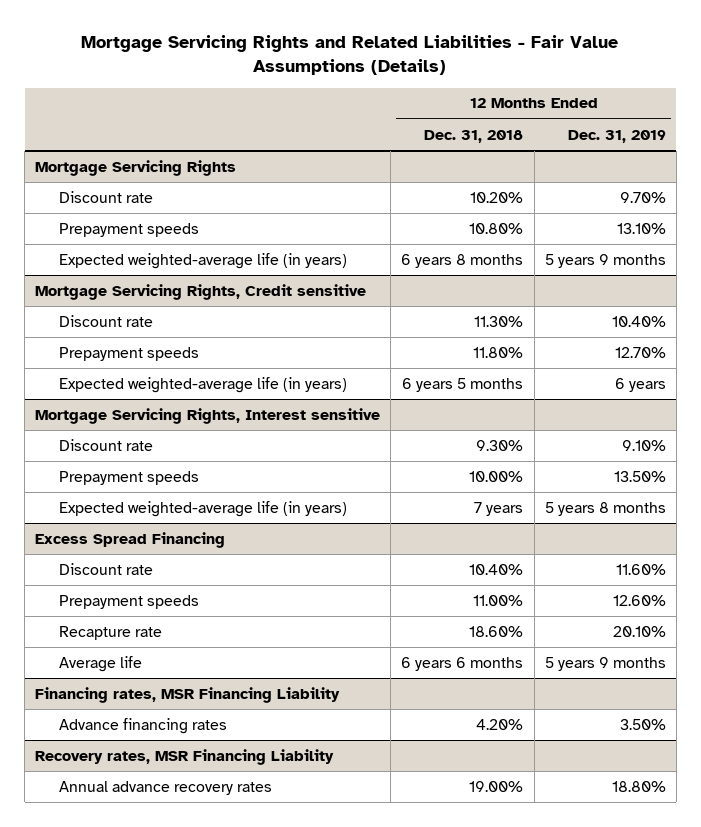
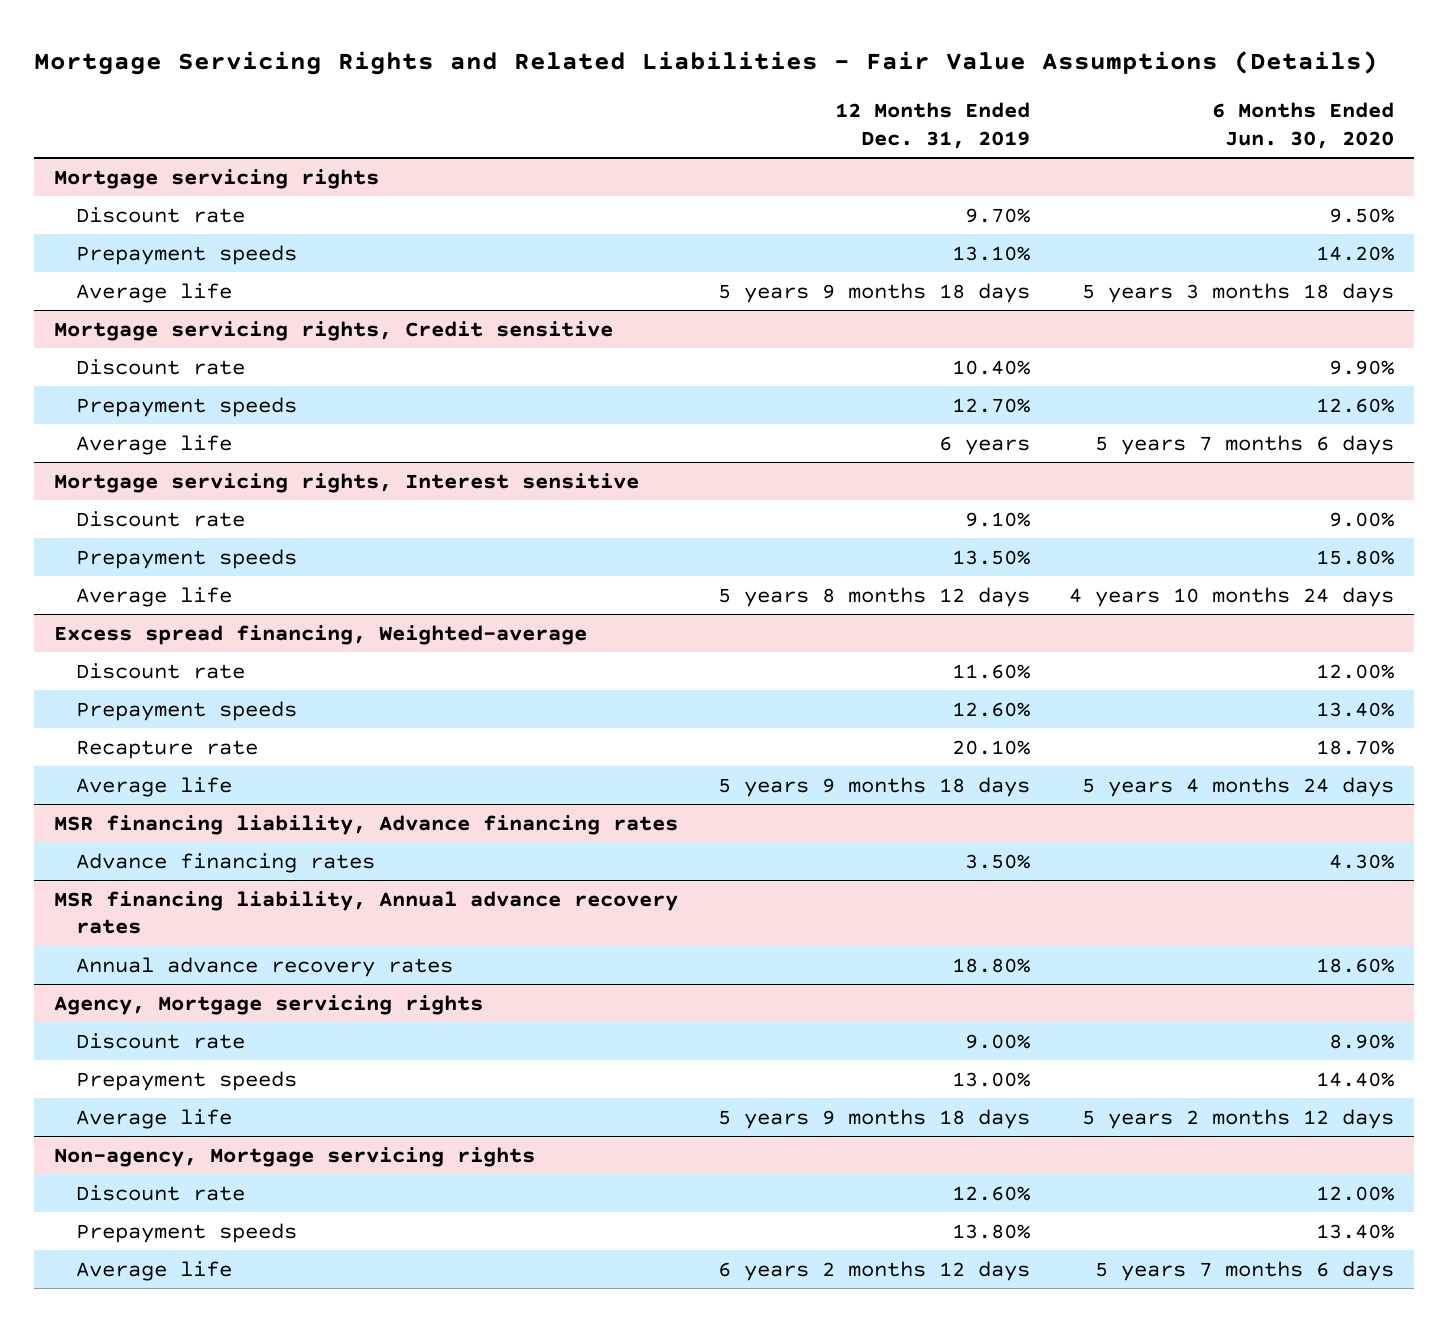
- | 12 Months Ended Dec. 31, 2018 | 12 Months Ended Dec. 31, 2019
+ | 12 Months Ended Dec. 31, 2019 | 6 Months Ended Jun. 30, 2020
- Mortgage Servicing Rights
+ Mortgage servicing rights
- Expected weighted-average life (in years) | 6 years 8 months | 5 years 9 months
- Mortgage Servicing Rights, Credit sensitive
+ Average life | 5 years 9 months 18 days | 5 years 3 months 18 days
+ Mortgage servicing rights, Credit sensitive
- Expected weighted-average life (in years) | 6 years 5 months | 6 years
- Mortgage Servicing Rights, Interest sensitive
+ Average life | 6 years | 5 years 7 months 6 days
+ Mortgage servicing rights, Interest sensitive
- Expected weighted-average life (in years) | 7 years | 5 years 8 months
- Excess Spread Financing
+ Average life | 5 years 8 months 12 days | 4 years 10 months 24 days
+ Excess spread financing, Weighted-average
- Average life | 6 years 6 months | 5 years 9 months
- Financing rates, MSR Financing Liability
+ Average life | 5 years 9 months 18 days | 5 years 4 months 24 days
+ MSR financing liability, Advance financing rates
- Recovery rates, MSR Financing Liability
+ MSR financing liability, Annual advance recovery rates
+ Agency, Mortgage servicing rights
+ Discount rate | 9.00% | 8.90%
+ Prepayment speeds | 13.00% | 14.40%
+ Average life | 5 years 9 months 18 days | 5 years 2 months 12 days
+ Non-agency, Mortgage servicing rights
+ Discount rate | 12.60% | 12.00%
+ Prepayment speeds | 13.80% | 13.40%
+ Average life | 6 years 2 months 12 days | 5 years 7 months 6 days

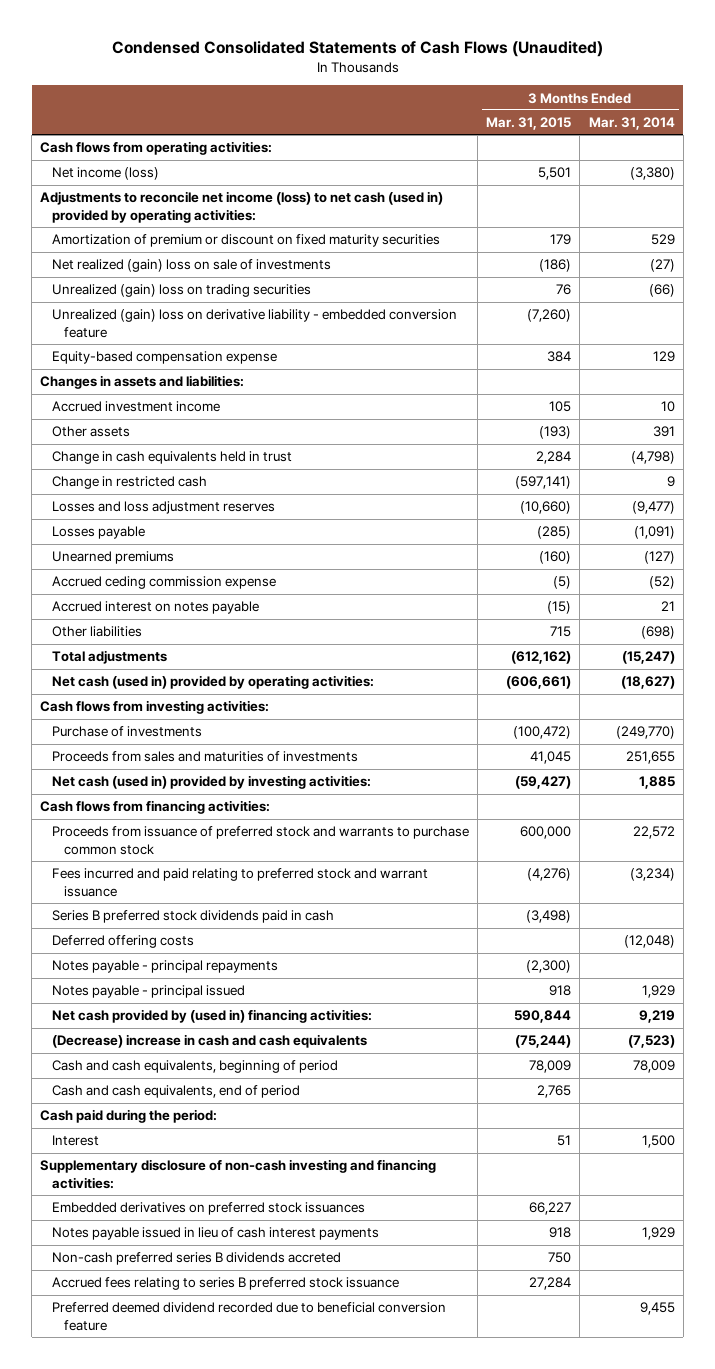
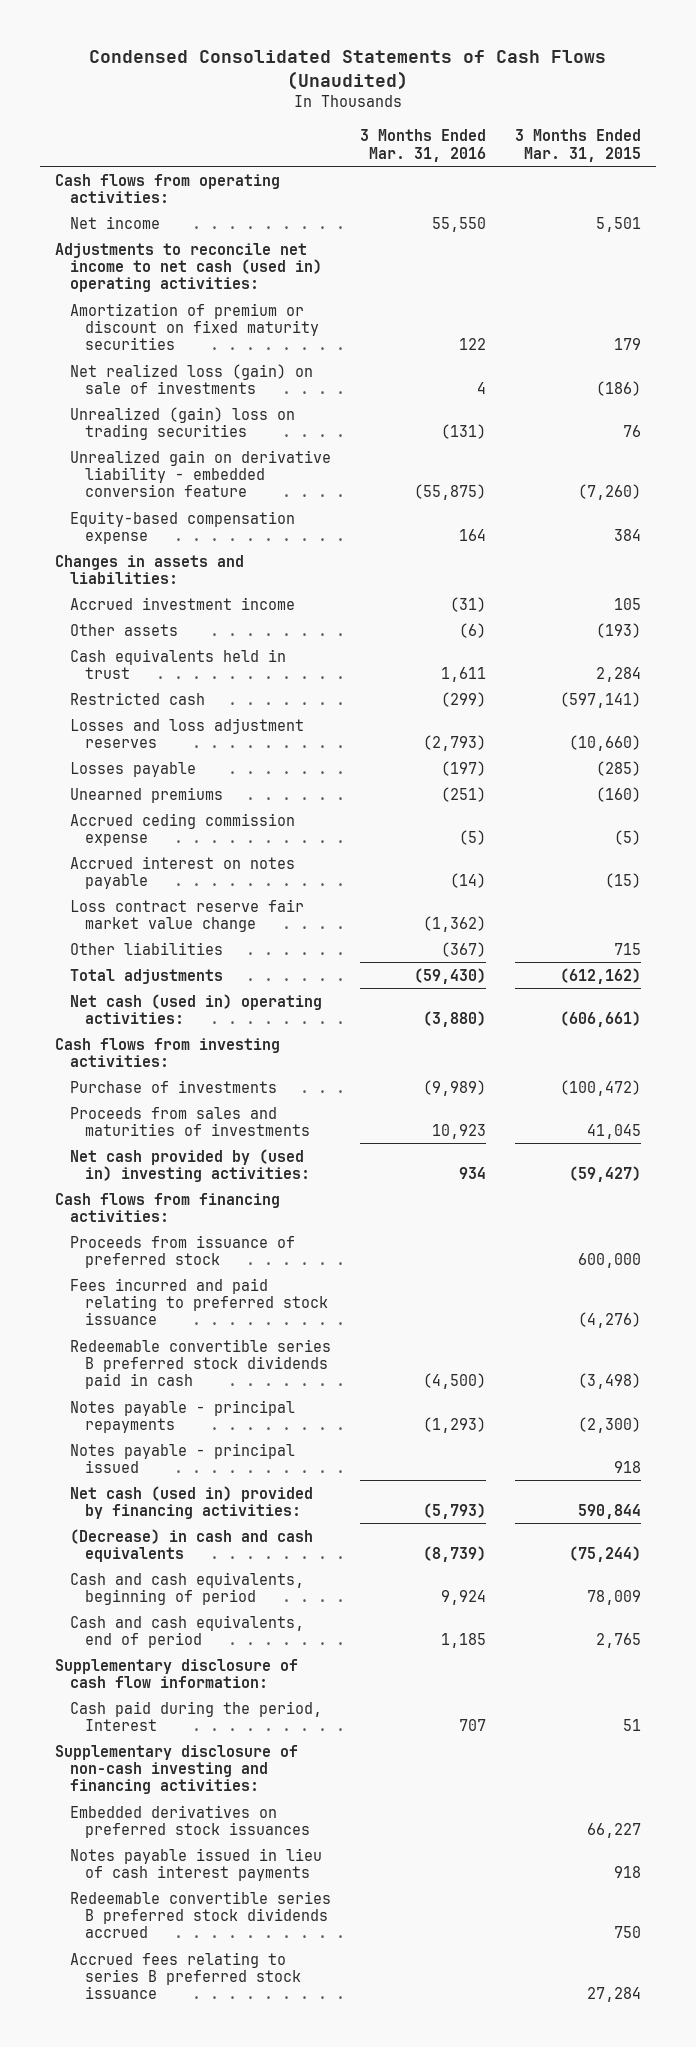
- | 3 Months Ended Mar. 31, 2015 | 3 Months Ended Mar. 31, 2014
+ | 3 Months Ended Mar. 31, 2016 | 3 Months Ended Mar. 31, 2015
- Net income (loss) | 5,501 | (3,380)
- Adjustments to reconcile net income (loss) to net cash (used in) provided by operating activities:
+ Net income | 55,550 | 5,501
+ Adjustments to reconcile net income to net cash (used in) operating activities:
- Net realized (gain) loss on sale of investments | (186) | (27)
+ Net realized loss (gain) on sale of investments | 4 | (186)
- Unrealized (gain) loss on derivative liability - embedded conversion feature | (7,260) |
+ Unrealized gain on derivative liability - embedded conversion feature | (55,875) | (7,260)
- Change in cash equivalents held in trust | 2,284 | (4,798)
- Change in restricted cash | (597,141) | 9
+ Cash equivalents held in trust | 1,611 | 2,284
+ Restricted cash | (299) | (597,141)
+ Loss contract reserve fair market value change | (1,362) |
- Net cash (used in) provided by operating activities: | (606,661) | (18,627)
+ Net cash (used in) operating activities: | (3,880) | (606,661)
- Net cash (used in) provided by investing activities: | (59,427) | 1,885
+ Net cash provided by (used in) investing activities: | 934 | (59,427)
- Proceeds from issuance of preferred stock and warrants to purchase common stock | 600,000 | 22,572
- Fees incurred and paid relating to preferred stock and warrant issuance | (4,276) | (3,234)
- Series B preferred stock dividends paid in cash | (3,498) |
- Deferred offering costs | | (12,048)
+ Proceeds from issuance of preferred stock | | 600,000
+ Fees incurred and paid relating to preferred stock issuance | | (4,276)
+ Redeemable convertible series B preferred stock dividends paid in cash | (4,500) | (3,498)
- Net cash provided by (used in) financing activities: | 590,844 | 9,219
- (Decrease) increase in cash and cash equivalents | (75,244) | (7,523)
+ Net cash (used in) provided by financing activities: | (5,793) | 590,844
+ (Decrease) in cash and cash equivalents | (8,739) | (75,244)
- Cash paid during the period:
- Interest | 51 | 1,500
+ Supplementary disclosure of cash flow information:
+ Cash paid during the period, Interest | 707 | 51
- Non-cash preferred series B dividends accreted | 750 |
+ Redeemable convertible series B preferred stock dividends accrued | | 750
- Preferred deemed dividend recorded due to beneficial conversion feature | | 9,455

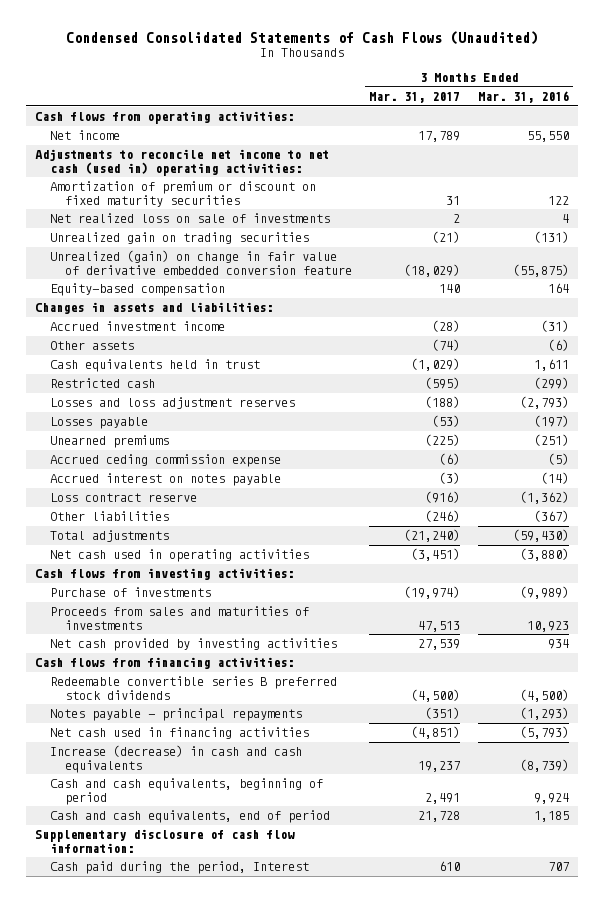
- | 3 Months Ended Mar. 31, 2016 | 3 Months Ended Mar. 31, 2015
+ | 3 Months Ended Mar. 31, 2017 | 3 Months Ended Mar. 31, 2016
- Net realized loss (gain) on sale of investments | 4 | (186)
- Unrealized (gain) loss on trading securities | (131) | 76
- Unrealized gain on derivative liability - embedded conversion feature | (55,875) | (7,260)
- Equity-based compensation expense | 164 | 384
+ Net realized loss on sale of investments | 2 | 4
+ Unrealized gain on trading securities | (21) | (131)
+ Unrealized (gain) on change in fair value of derivative embedded conversion feature | (18,029) | (55,875)
+ Equity-based compensation | 140 | 164
- Loss contract reserve fair market value change | (1,362) |
+ Loss contract reserve | (916) | (1,362)
- Net cash (used in) operating activities: | (3,880) | (606,661)
+ Net cash used in operating activities | (3,451) | (3,880)
- Net cash provided by (used in) investing activities: | 934 | (59,427)
+ Net cash provided by investing activities | 27,539 | 934
- Proceeds from issuance of preferred stock | | 600,000
- Fees incurred and paid relating to preferred stock issuance | | (4,276)
- Redeemable convertible series B preferred stock dividends paid in cash | (4,500) | (3,498)
+ Redeemable convertible series B preferred stock dividends | (4,500) | (4,500)
- Notes payable - principal issued | | 918
- Net cash (used in) provided by financing activities: | (5,793) | 590,844
- (Decrease) in cash and cash equivalents | (8,739) | (75,244)
+ Net cash used in financing activities | (4,851) | (5,793)
+ Increase (decrease) in cash and cash equivalents | 19,237 | (8,739)
- Supplementary disclosure of non-cash investing and financing activities:
- Embedded derivatives on preferred stock issuances | | 66,227
- Notes payable issued in lieu of cash interest payments | | 918
- Redeemable convertible series B preferred stock dividends accrued | | 750
- Accrued fees relating to series B preferred stock issuance | | 27,284

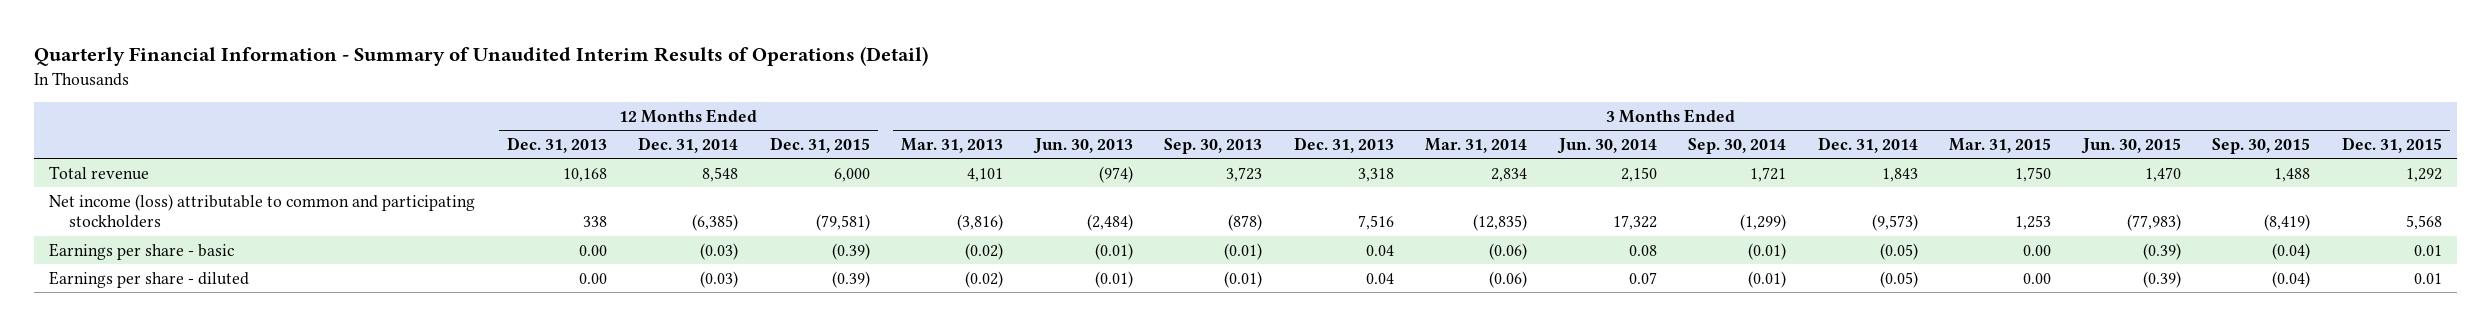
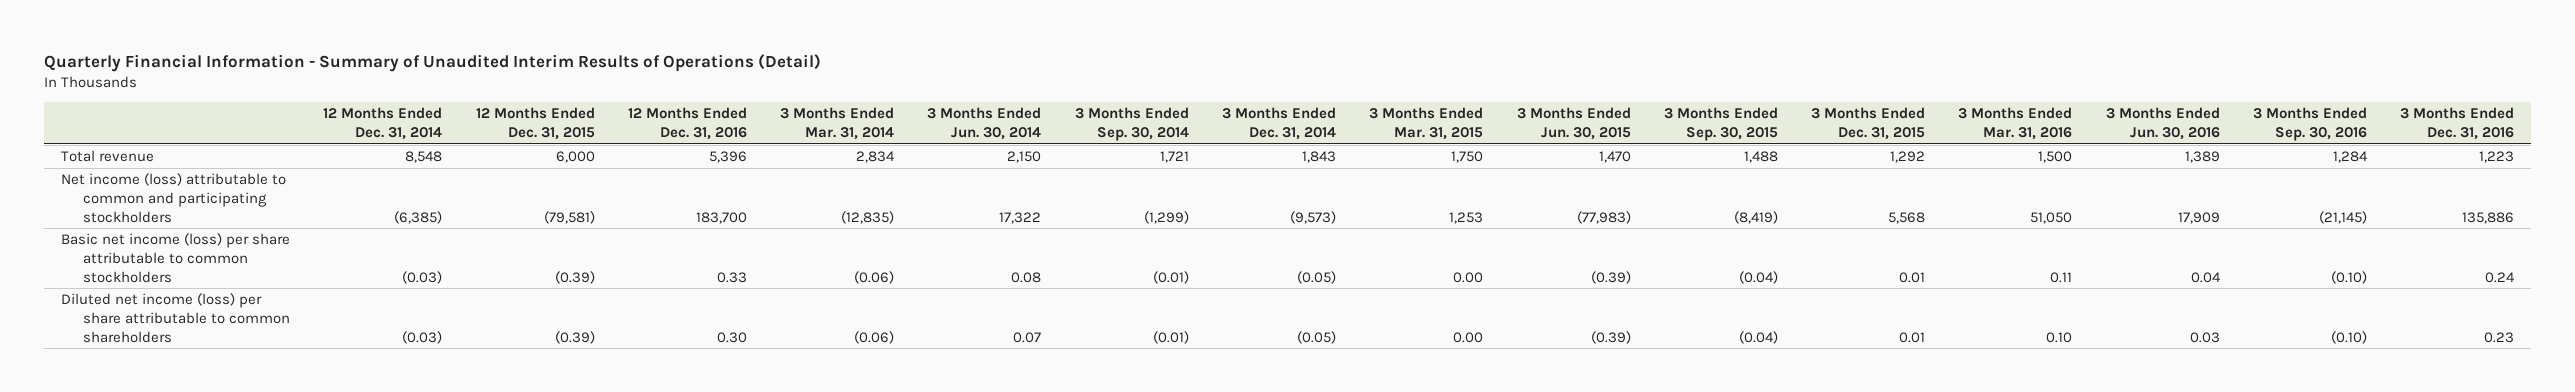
- | 12 Months Ended Dec. 31, 2013 | 12 Months Ended Dec. 31, 2014 | 12 Months Ended Dec. 31, 2015 | 3 Months Ended Mar. 31, 2013 | 3 Months Ended Jun. 30, 2013 | 3 Months Ended Sep. 30, 2013 | 3 Months Ended Dec. 31, 2013 | 3 Months Ended Mar. 31, 2014 | 3 Months Ended Jun. 30, 2014 | 3 Months Ended Sep. 30, 2014 | 3 Months Ended Dec. 31, 2014 | 3 Months Ended Mar. 31, 2015 | 3 Months Ended Jun. 30, 2015 | 3 Months Ended Sep. 30, 2015 | 3 Months Ended Dec. 31, 2015
+ | 12 Months Ended Dec. 31, 2014 | 12 Months Ended Dec. 31, 2015 | 12 Months Ended Dec. 31, 2016 | 3 Months Ended Mar. 31, 2014 | 3 Months Ended Jun. 30, 2014 | 3 Months Ended Sep. 30, 2014 | 3 Months Ended Dec. 31, 2014 | 3 Months Ended Mar. 31, 2015 | 3 Months Ended Jun. 30, 2015 | 3 Months Ended Sep. 30, 2015 | 3 Months Ended Dec. 31, 2015 | 3 Months Ended Mar. 31, 2016 | 3 Months Ended Jun. 30, 2016 | 3 Months Ended Sep. 30, 2016 | 3 Months Ended Dec. 31, 2016
- Earnings per share - basic | 0.00 | (0.03) | (0.39) | (0.02) | (0.01) | (0.01) | 0.04 | (0.06) | 0.08 | (0.01) | (0.05) | 0.00 | (0.39) | (0.04) | 0.01
- Earnings per share - diluted | 0.00 | (0.03) | (0.39) | (0.02) | (0.01) | (0.01) | 0.04 | (0.06) | 0.07 | (0.01) | (0.05) | 0.00 | (0.39) | (0.04) | 0.01
+ Basic net income (loss) per share attributable to common stockholders | (0.03) | (0.39) | 0.33 | (0.06) | 0.08 | (0.01) | (0.05) | 0.00 | (0.39) | (0.04) | 0.01 | 0.11 | 0.04 | (0.10) | 0.24
+ Diluted net income (loss) per share attributable to common shareholders | (0.03) | (0.39) | 0.30 | (0.06) | 0.07 | (0.01) | (0.05) | 0.00 | (0.39) | (0.04) | 0.01 | 0.10 | 0.03 | (0.10) | 0.23

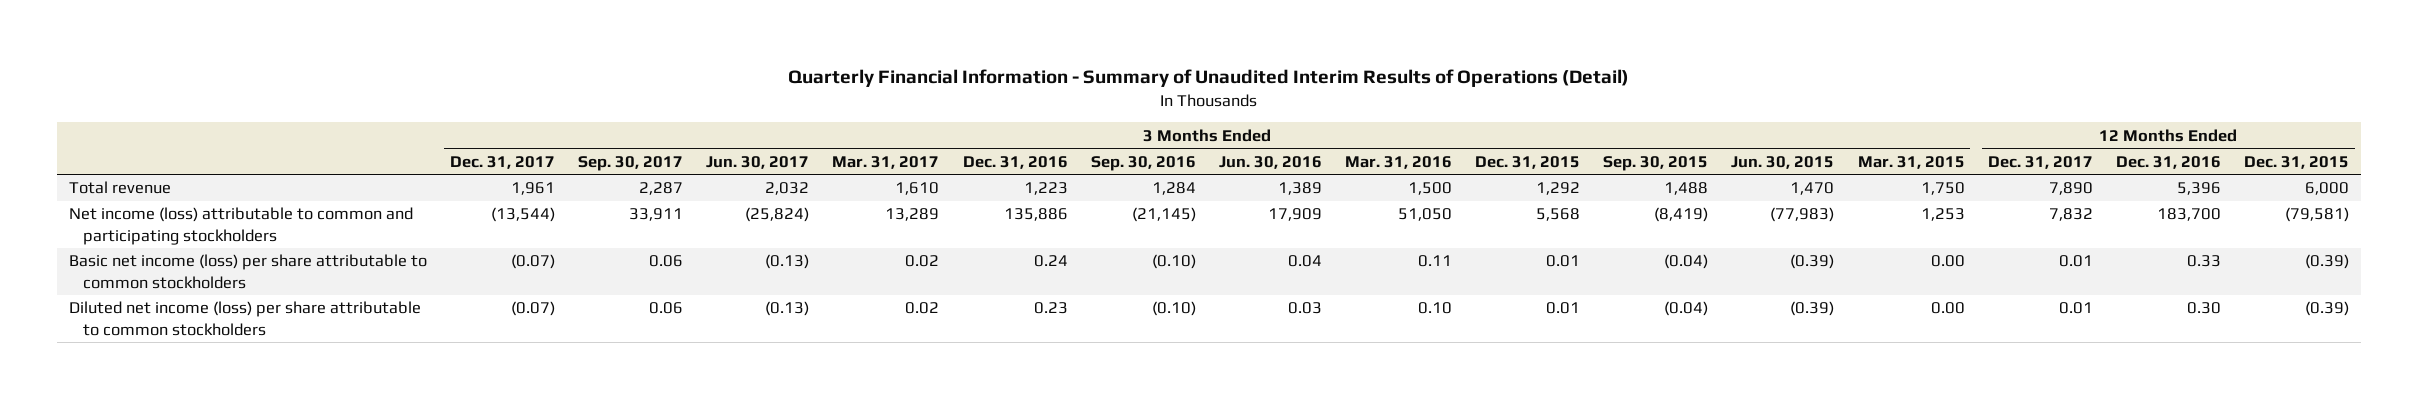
- | 12 Months Ended Dec. 31, 2014 | 12 Months Ended Dec. 31, 2015 | 12 Months Ended Dec. 31, 2016 | 3 Months Ended Mar. 31, 2014 | 3 Months Ended Jun. 30, 2014 | 3 Months Ended Sep. 30, 2014 | 3 Months Ended Dec. 31, 2014 | 3 Months Ended Mar. 31, 2015 | 3 Months Ended Jun. 30, 2015 | 3 Months Ended Sep. 30, 2015 | 3 Months Ended Dec. 31, 2015 | 3 Months Ended Mar. 31, 2016 | 3 Months Ended Jun. 30, 2016 | 3 Months Ended Sep. 30, 2016 | 3 Months Ended Dec. 31, 2016
+ | 3 Months Ended Dec. 31, 2017 | 3 Months Ended Sep. 30, 2017 | 3 Months Ended Jun. 30, 2017 | 3 Months Ended Mar. 31, 2017 | 3 Months Ended Dec. 31, 2016 | 3 Months Ended Sep. 30, 2016 | 3 Months Ended Jun. 30, 2016 | 3 Months Ended Mar. 31, 2016 | 3 Months Ended Dec. 31, 2015 | 3 Months Ended Sep. 30, 2015 | 3 Months Ended Jun. 30, 2015 | 3 Months Ended Mar. 31, 2015 | 12 Months Ended Dec. 31, 2017 | 12 Months Ended Dec. 31, 2016 | 12 Months Ended Dec. 31, 2015
- Diluted net income (loss) per share attributable to common shareholders | (0.03) | (0.39) | 0.30 | (0.06) | 0.07 | (0.01) | (0.05) | 0.00 | (0.39) | (0.04) | 0.01 | 0.10 | 0.03 | (0.10) | 0.23
+ Diluted net income (loss) per share attributable to common stockholders | (0.07) | 0.06 | (0.13) | 0.02 | 0.23 | (0.10) | 0.03 | 0.10 | 0.01 | (0.04) | (0.39) | 0.00 | 0.01 | 0.30 | (0.39)

